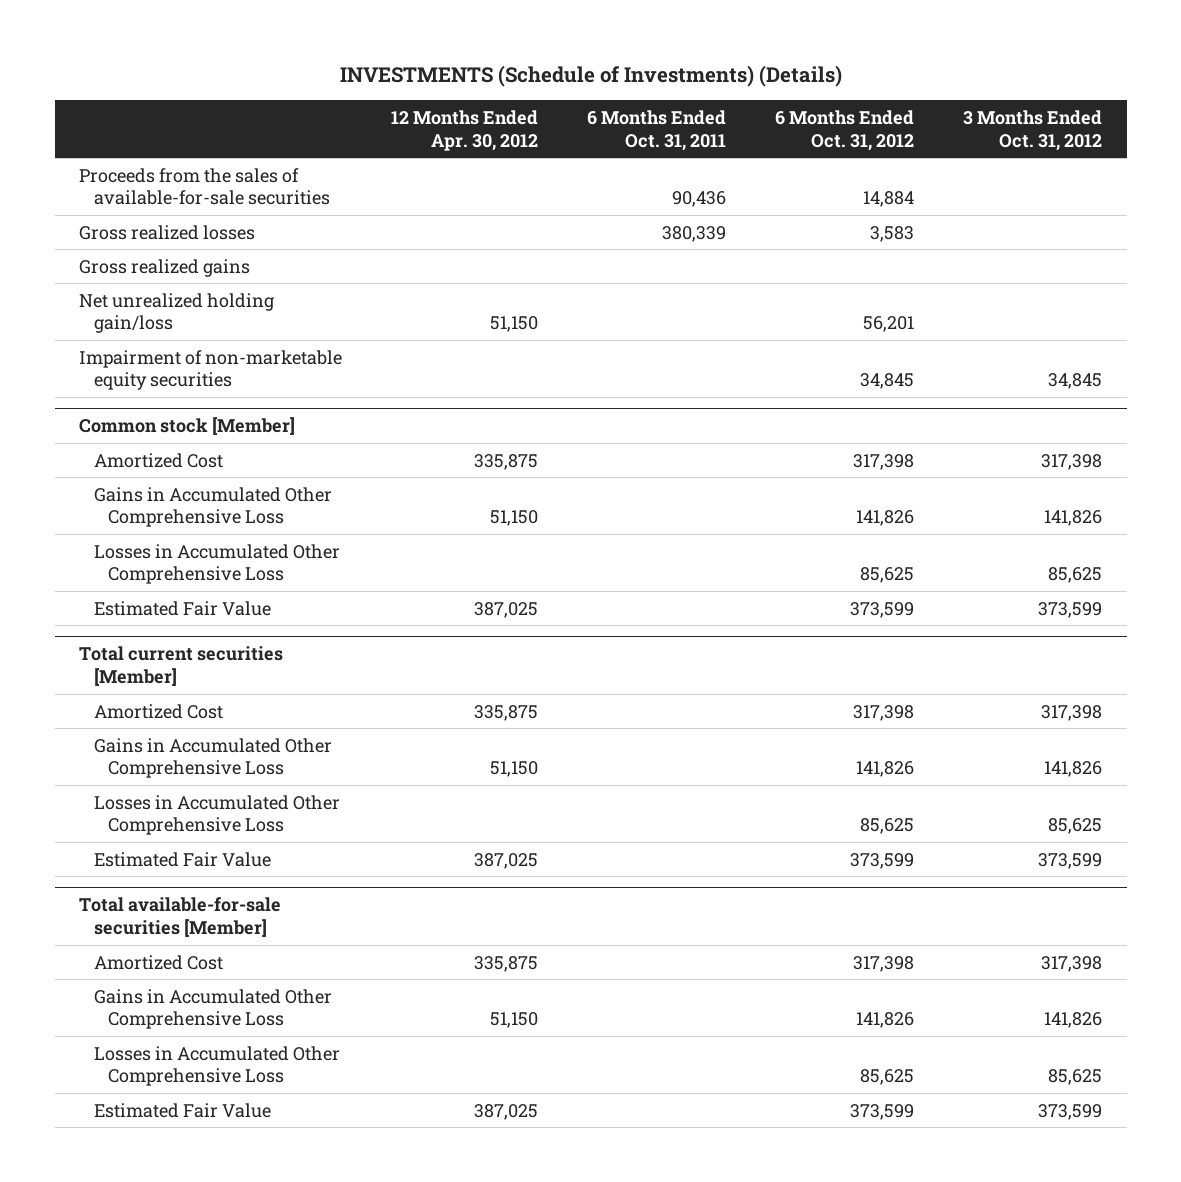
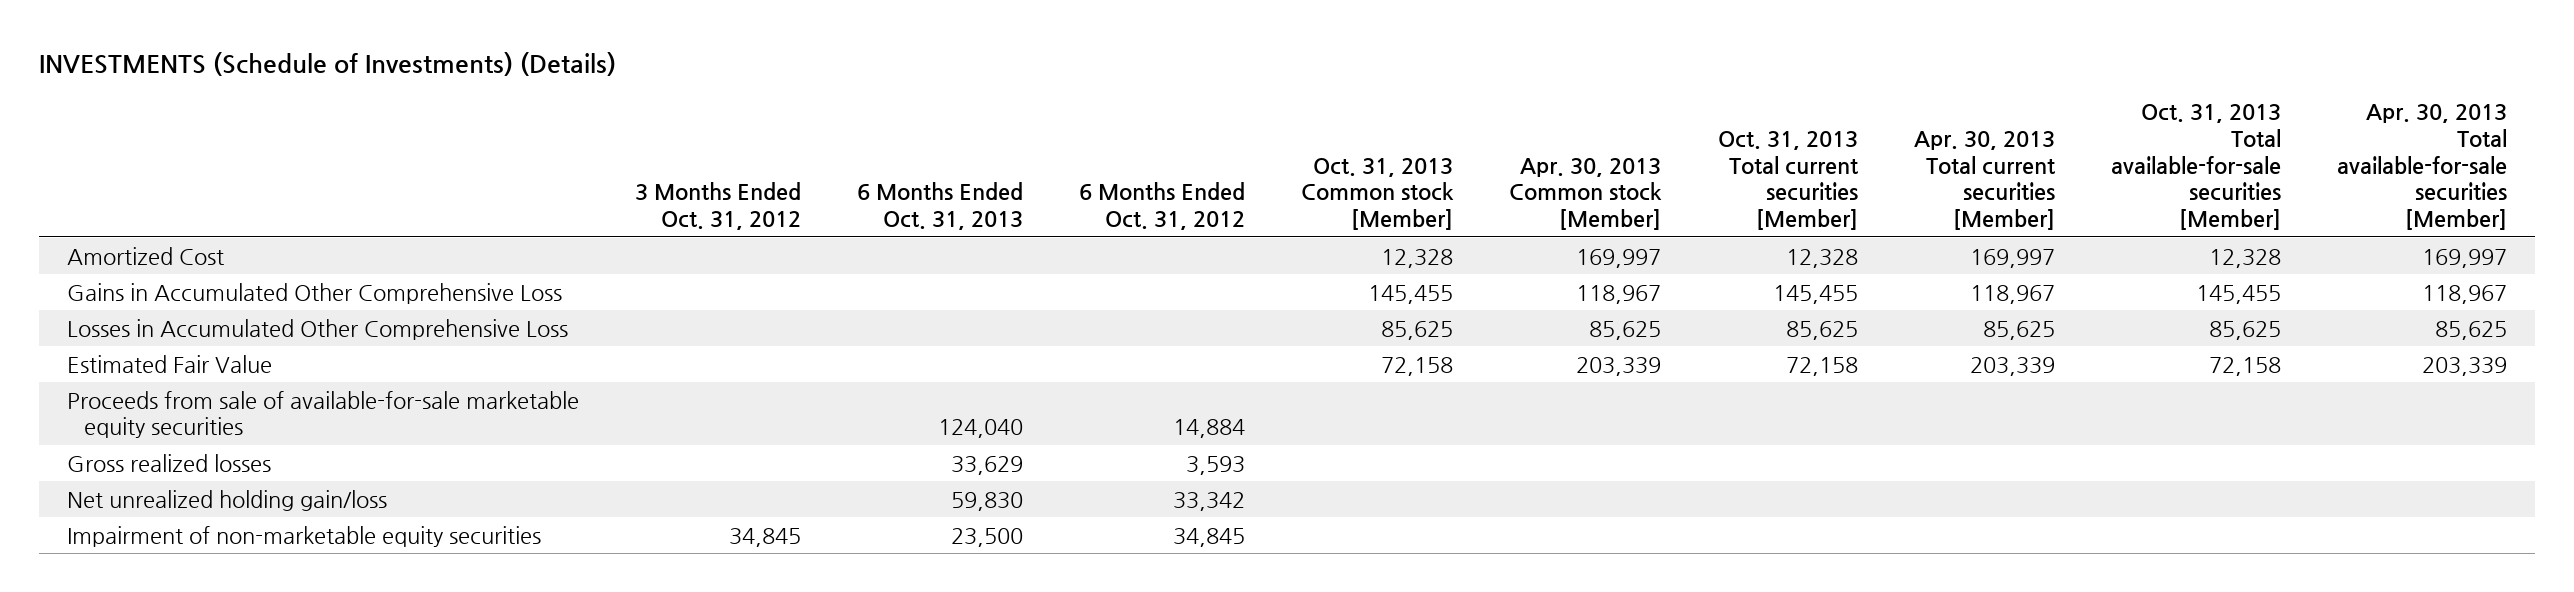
- | 12 Months Ended Apr. 30, 2012 | 6 Months Ended Oct. 31, 2011 | 6 Months Ended Oct. 31, 2012 | 3 Months Ended Oct. 31, 2012
+ | 3 Months Ended Oct. 31, 2012 | 6 Months Ended Oct. 31, 2013 | 6 Months Ended Oct. 31, 2012 | Oct. 31, 2013 Common stock [Member] | Apr. 30, 2013 Common stock [Member] | Oct. 31, 2013 Total current securities [Member] | Apr. 30, 2013 Total current securities [Member] | Oct. 31, 2013 Total available-for-sale securities [Member] | Apr. 30, 2013 Total available-for-sale securities [Member]
- Proceeds from the sales of available-for-sale securities | | 90,436 | 14,884 |
- Gross realized losses | | 380,339 | 3,583 |
- Gross realized gains
- Net unrealized holding gain/loss | 51,150 | | 56,201 |
+ Amortized Cost | | | | 12,328 | 169,997 | 12,328 | 169,997 | 12,328 | 169,997
+ Gains in Accumulated Other Comprehensive Loss | | | | 145,455 | 118,967 | 145,455 | 118,967 | 145,455 | 118,967
+ Losses in Accumulated Other Comprehensive Loss | | | | 85,625 | 85,625 | 85,625 | 85,625 | 85,625 | 85,625
+ Estimated Fair Value | | | | 72,158 | 203,339 | 72,158 | 203,339 | 72,158 | 203,339
+ Proceeds from sale of available-for-sale marketable equity securities | | 124,040 | 14,884 | | | | | |
+ Gross realized losses | | 33,629 | 3,593 | | | | | |
+ Net unrealized holding gain/loss | | 59,830 | 33,342 | | | | | |
- Common stock [Member]
- Amortized Cost | 335,875 | | 317,398 | 317,398
- Gains in Accumulated Other Comprehensive Loss | 51,150 | | 141,826 | 141,826
- Losses in Accumulated Other Comprehensive Loss | | | 85,625 | 85,625
- Estimated Fair Value | 387,025 | | 373,599 | 373,599
- Total current securities [Member]
- Amortized Cost | 335,875 | | 317,398 | 317,398
- Gains in Accumulated Other Comprehensive Loss | 51,150 | | 141,826 | 141,826
- Losses in Accumulated Other Comprehensive Loss | | | 85,625 | 85,625
- Estimated Fair Value | 387,025 | | 373,599 | 373,599
- Total available-for-sale securities [Member]
- Amortized Cost | 335,875 | | 317,398 | 317,398
- Gains in Accumulated Other Comprehensive Loss | 51,150 | | 141,826 | 141,826
- Losses in Accumulated Other Comprehensive Loss | | | 85,625 | 85,625
- Estimated Fair Value | 387,025 | | 373,599 | 373,599

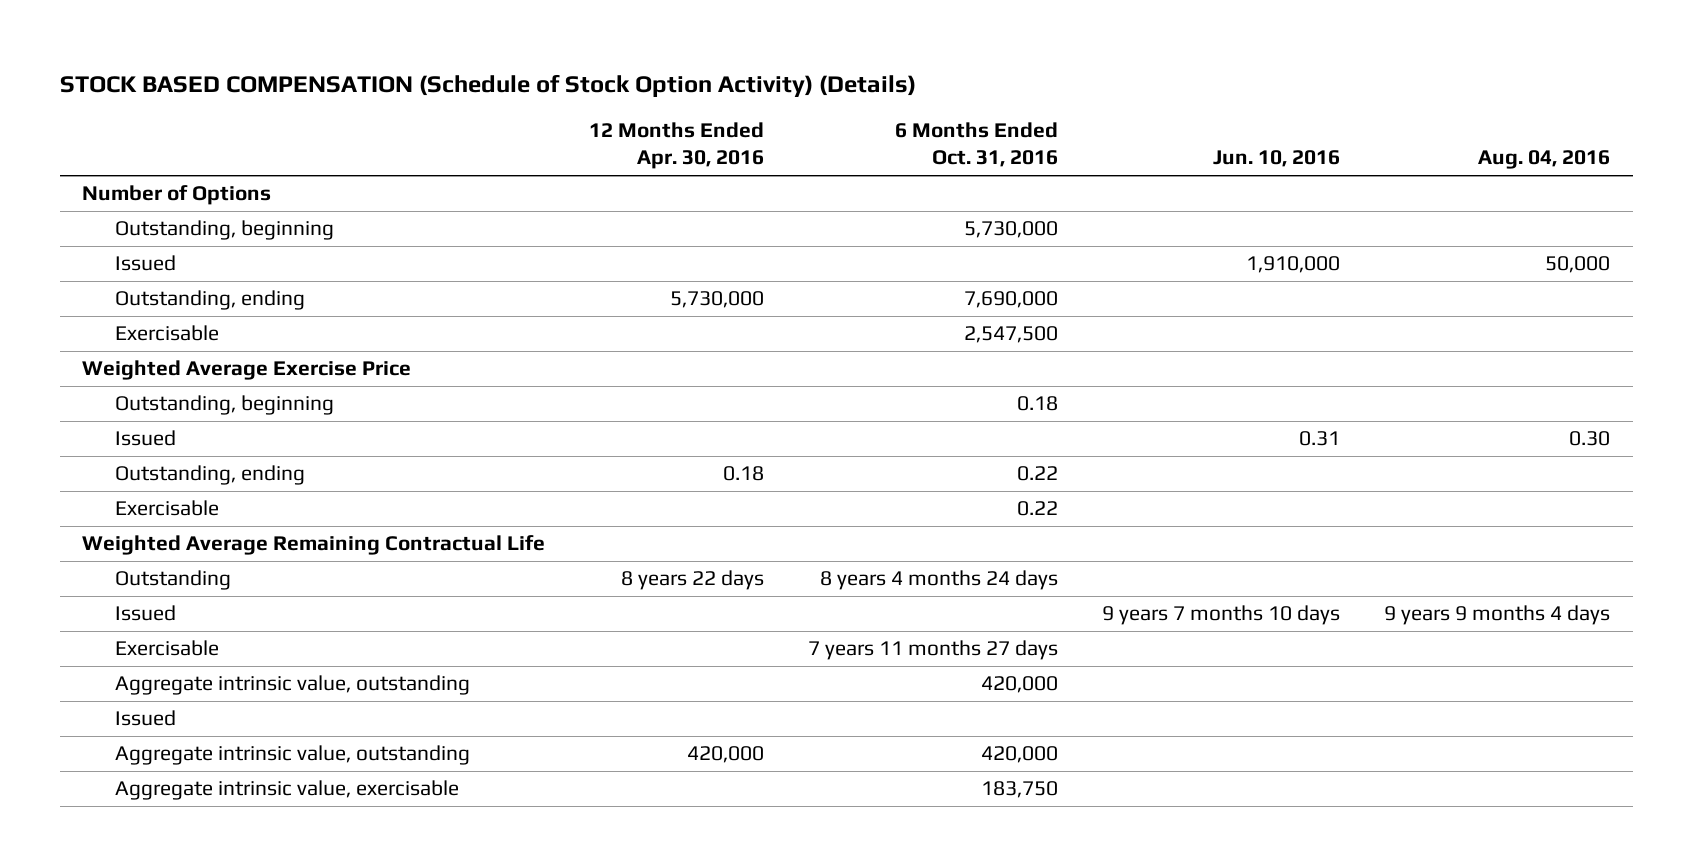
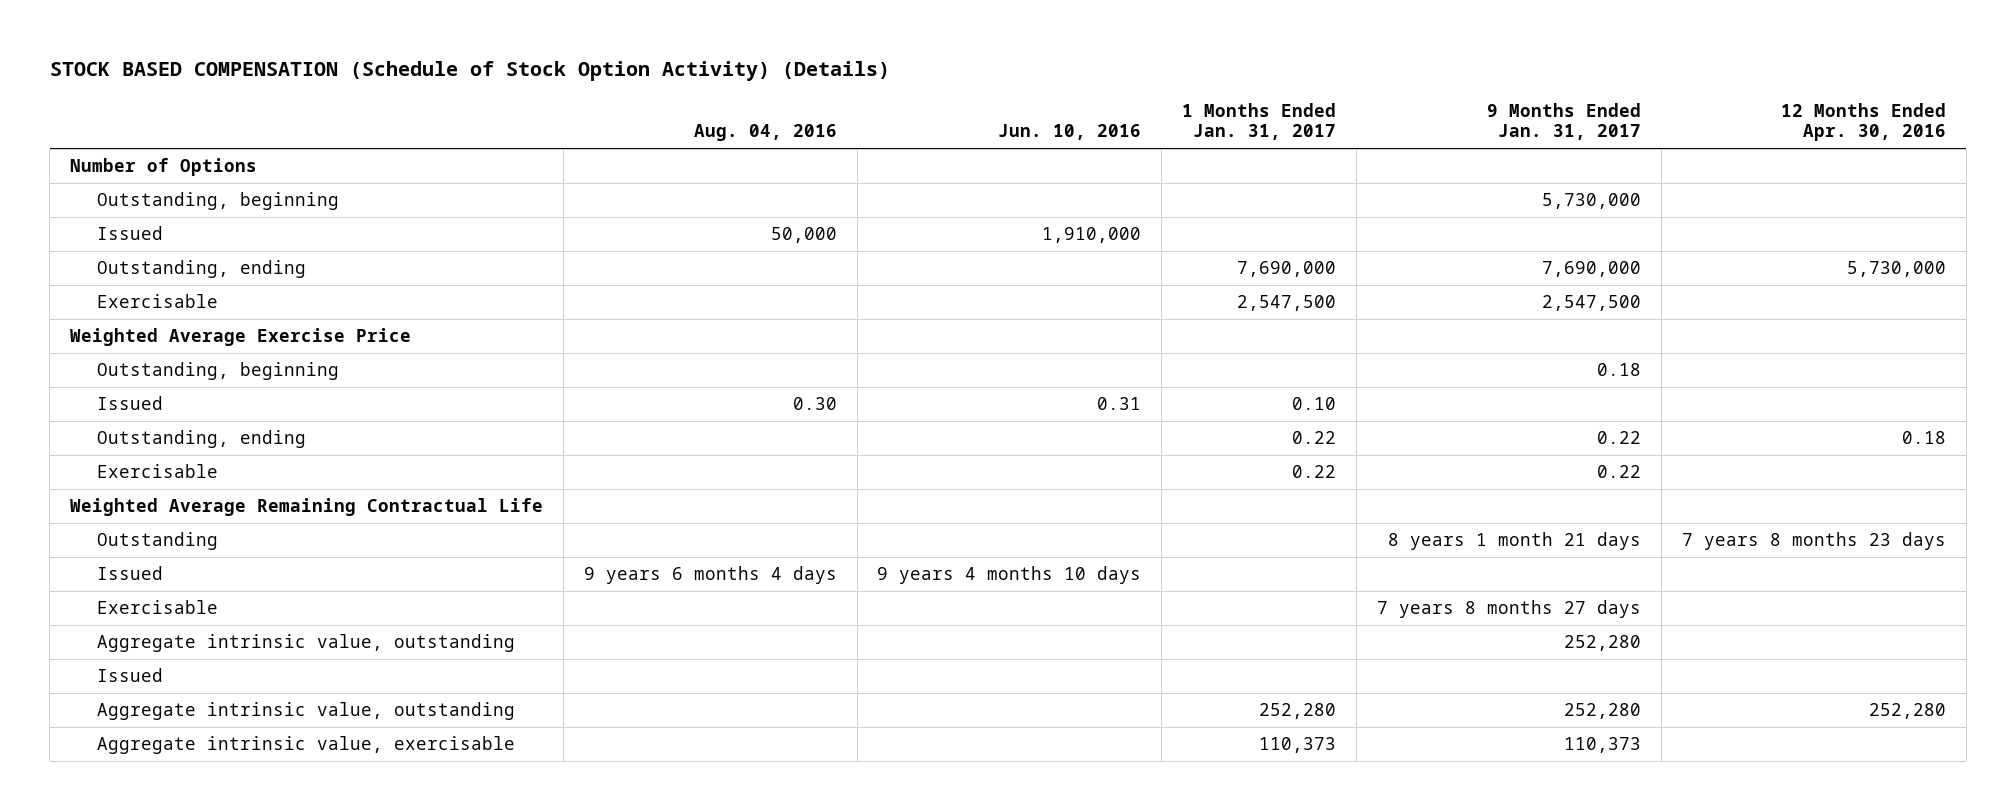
- | 12 Months Ended Apr. 30, 2016 | 6 Months Ended Oct. 31, 2016 | Jun. 10, 2016 | Aug. 04, 2016
+ | Aug. 04, 2016 | Jun. 10, 2016 | 1 Months Ended Jan. 31, 2017 | 9 Months Ended Jan. 31, 2017 | 12 Months Ended Apr. 30, 2016
- Outstanding | 8 years 22 days | 8 years 4 months 24 days | |
- Issued | | | 9 years 7 months 10 days | 9 years 9 months 4 days
+ Outstanding | | | | 8 years 1 month 21 days | 7 years 8 months 23 days
+ Issued | 9 years 6 months 4 days | 9 years 4 months 10 days | | |
- Aggregate intrinsic value, outstanding | 420,000 | 420,000 | |
+ Aggregate intrinsic value, outstanding | | | 252,280 | 252,280 | 252,280

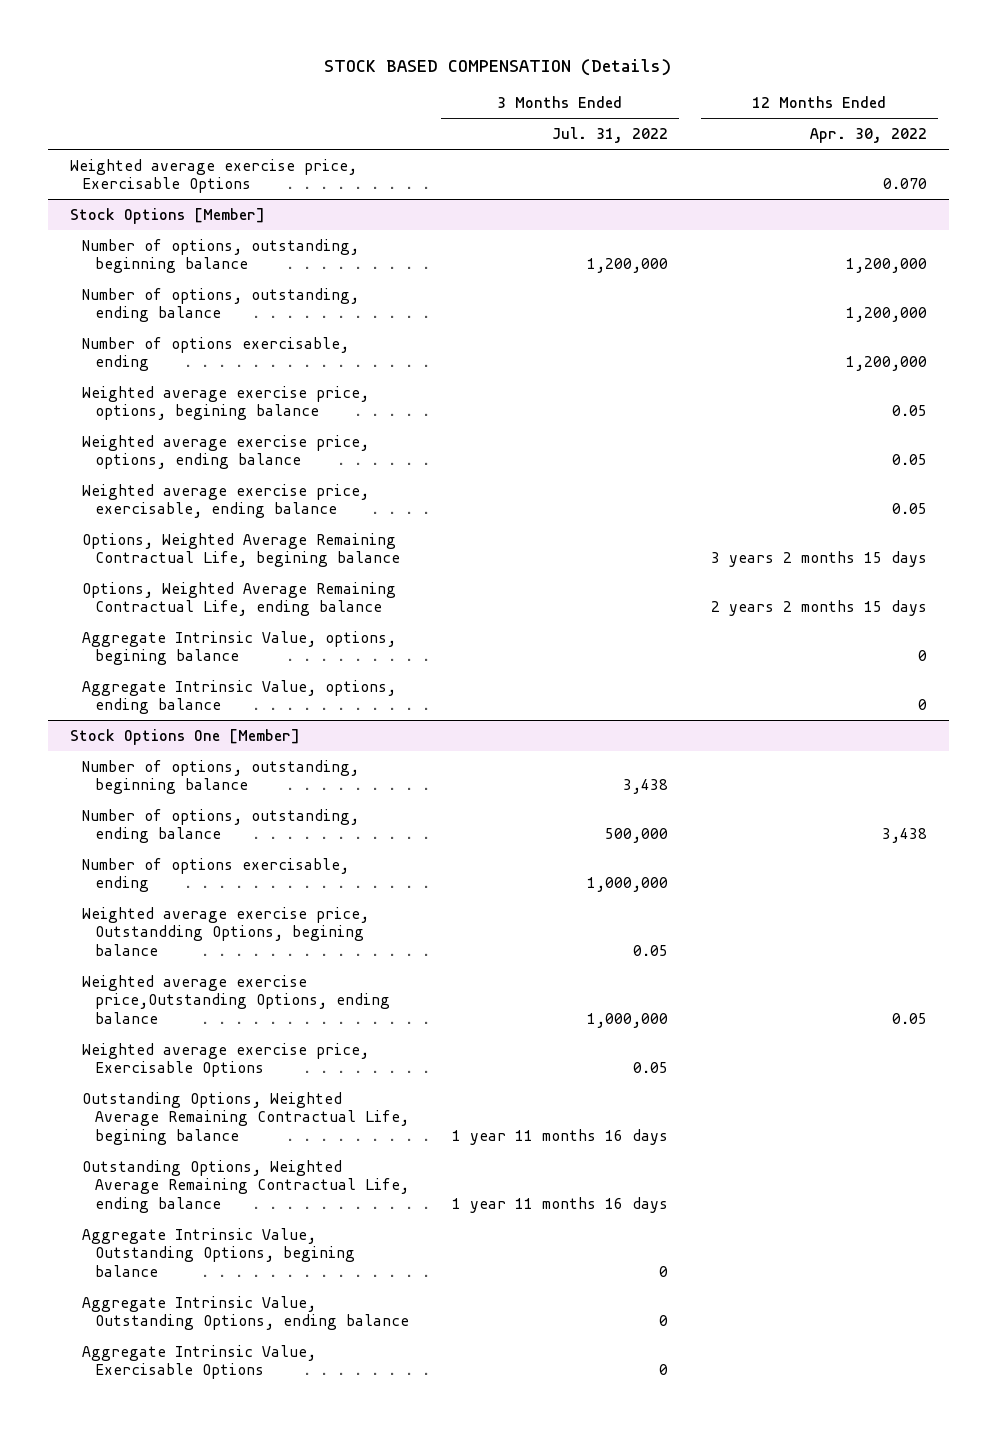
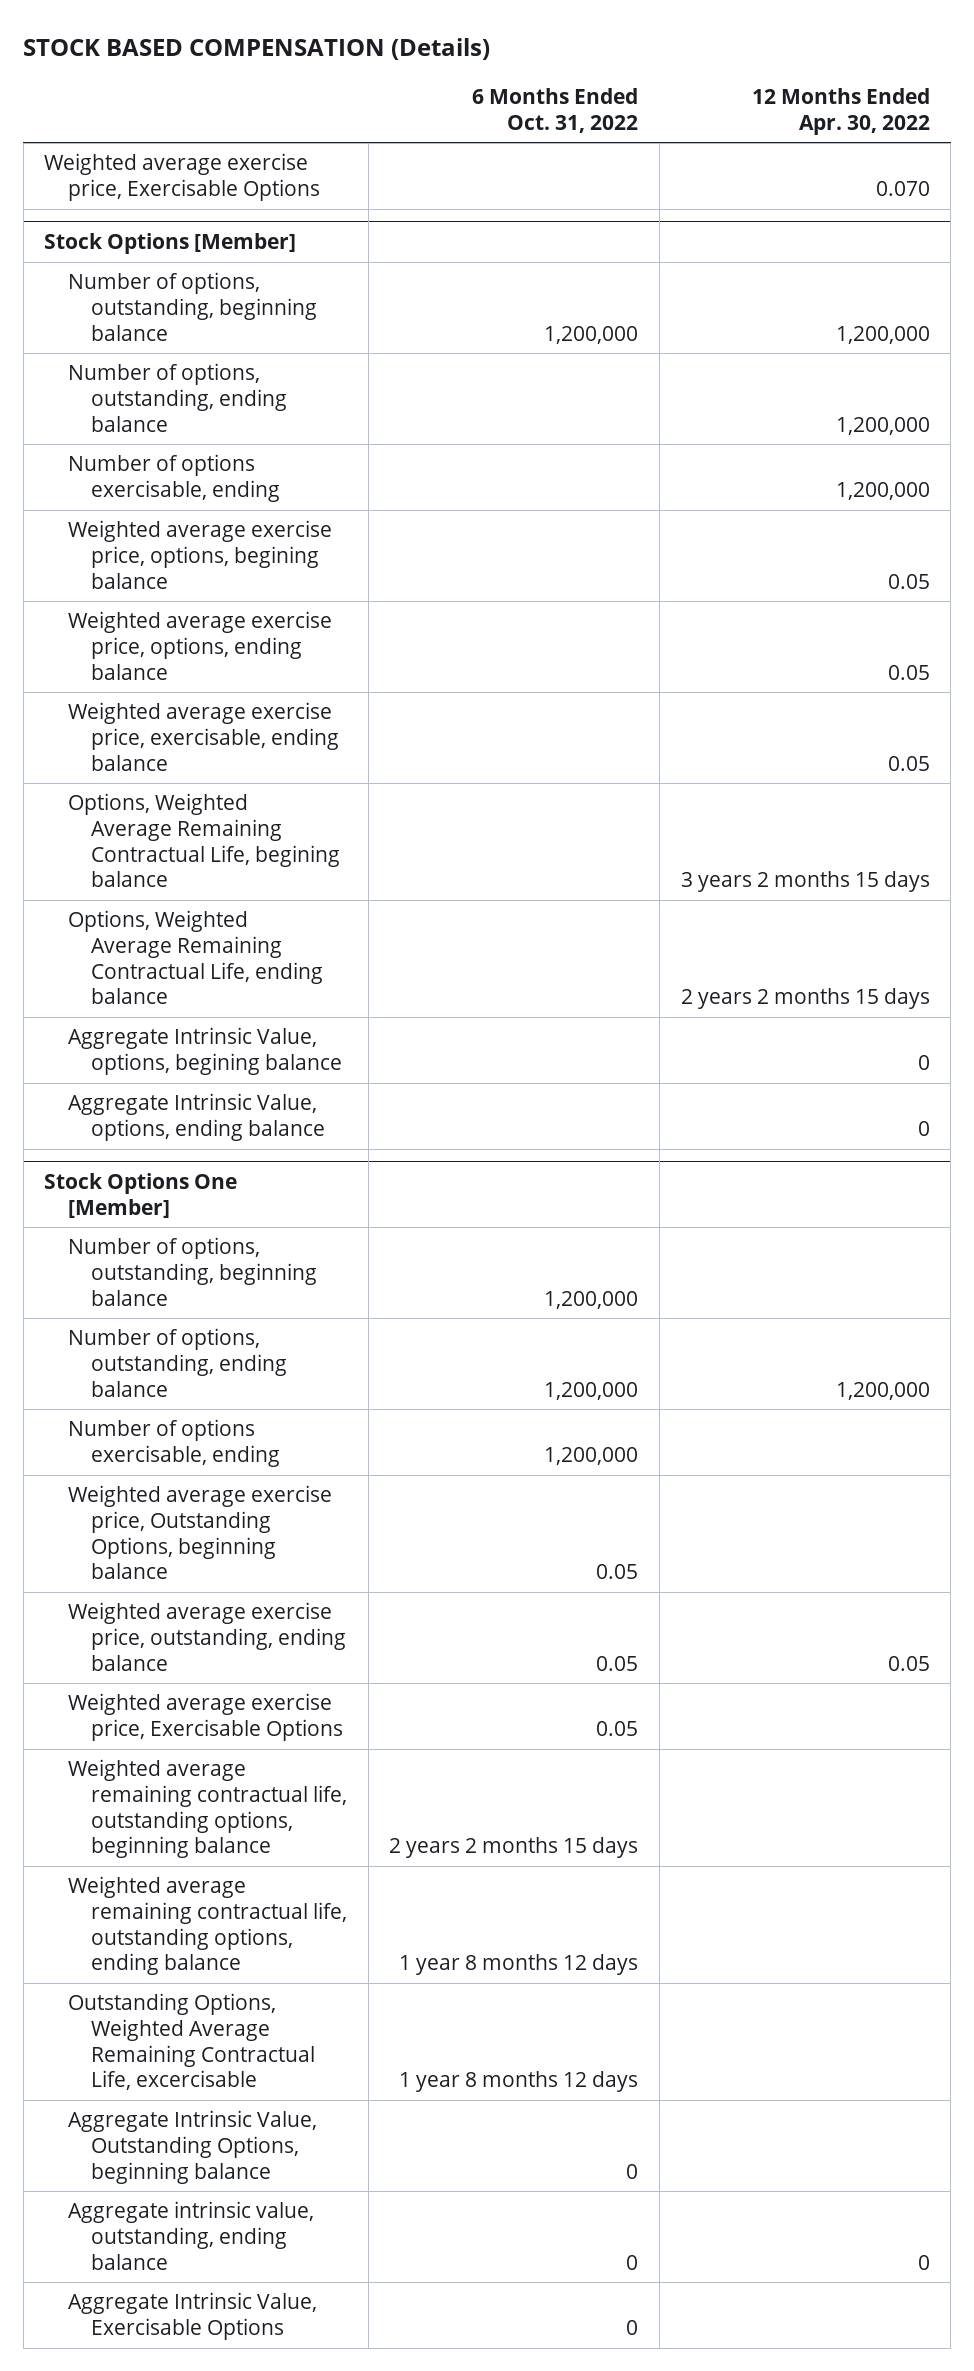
- | 3 Months Ended Jul. 31, 2022 | 12 Months Ended Apr. 30, 2022
+ | 6 Months Ended Oct. 31, 2022 | 12 Months Ended Apr. 30, 2022
@ Stock Options One [Member]
- Number of options, outstanding, ending balance | 500,000 | 3,438
+ Number of options, outstanding, ending balance | 1,200,000 | 1,200,000
- Weighted average exercise price, Outstandding Options, begining balance | 0.05 |
- Weighted average exercise price,Outstanding Options, ending balance | 1,000,000 | 0.05
+ Weighted average exercise price, Outstanding Options, beginning balance | 0.05 |
+ Weighted average exercise price, outstanding, ending balance | 0.05 | 0.05
- Outstanding Options, Weighted Average Remaining Contractual Life, begining balance | 1 year 11 months 16 days |
- Outstanding Options, Weighted Average Remaining Contractual Life, ending balance | 1 year 11 months 16 days |
- Aggregate Intrinsic Value, Outstanding Options, begining balance | 0 |
- Aggregate Intrinsic Value, Outstanding Options, ending balance | 0 |
+ Weighted average remaining contractual life, outstanding options, beginning balance | 2 years 2 months 15 days |
+ Weighted average remaining contractual life, outstanding options, ending balance | 1 year 8 months 12 days |
+ Outstanding Options, Weighted Average Remaining Contractual Life, excercisable | 1 year 8 months 12 days |
+ Aggregate Intrinsic Value, Outstanding Options, beginning balance | 0 |
+ Aggregate intrinsic value, outstanding, ending balance | 0 | 0

